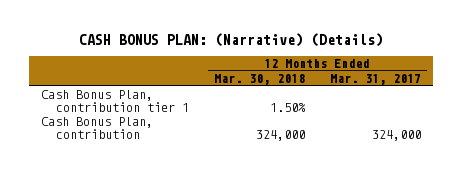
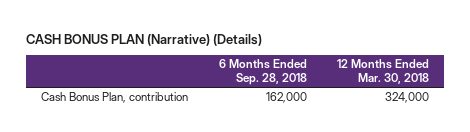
- CASH BONUS PLAN: (Narrative) (Details)
+ CASH BONUS PLAN (Narrative) (Details)
- | 12 Months Ended Mar. 30, 2018 | 12 Months Ended Mar. 31, 2017
+ | 6 Months Ended Sep. 28, 2018 | 12 Months Ended Mar. 30, 2018
- Cash Bonus Plan, contribution tier 1 | 1.50% |

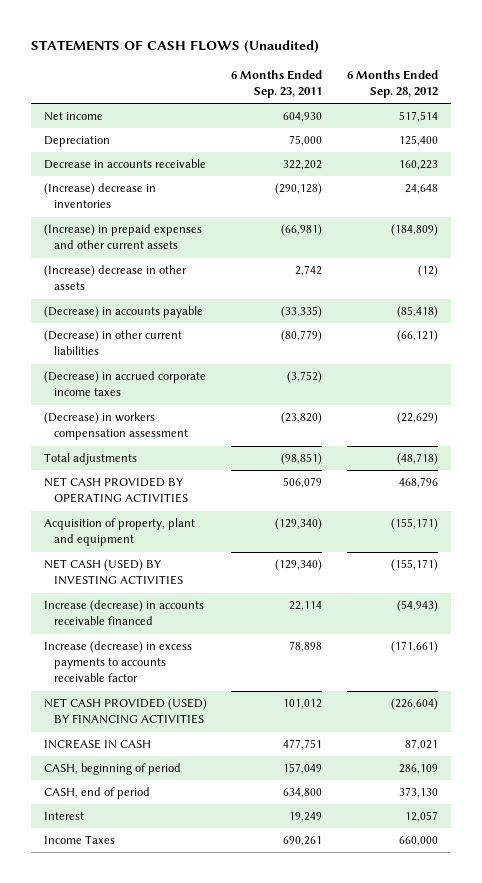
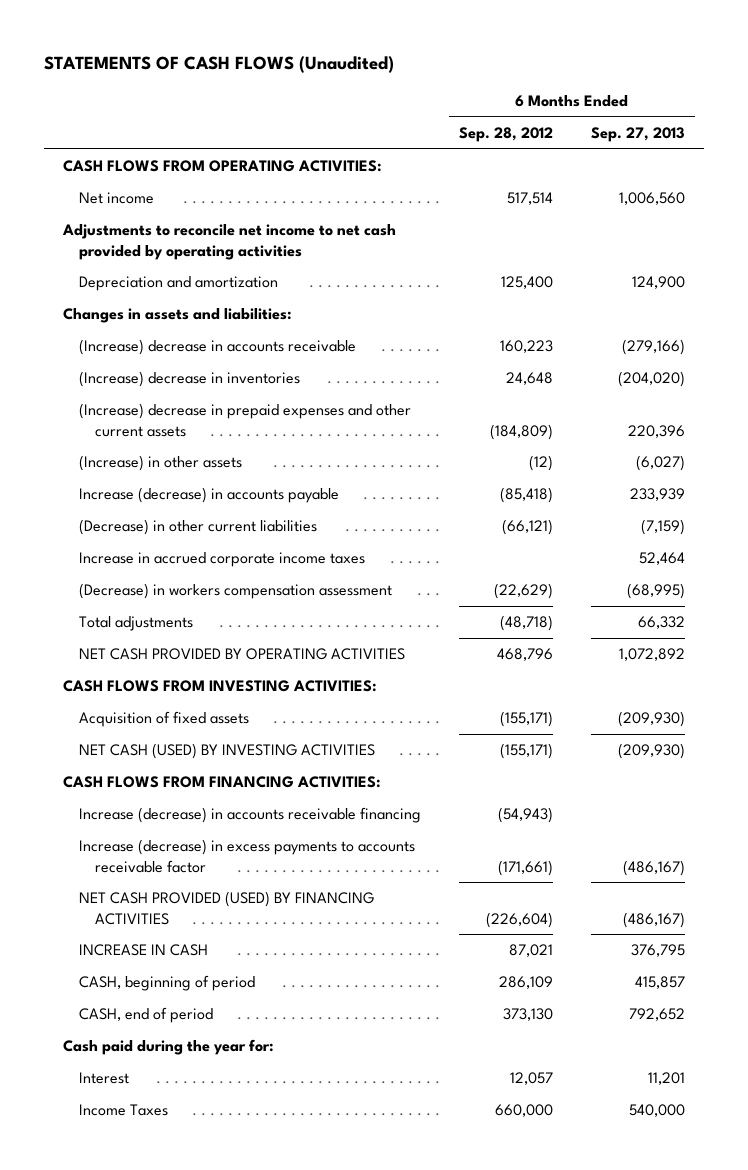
- | 6 Months Ended Sep. 23, 2011 | 6 Months Ended Sep. 28, 2012
+ | 6 Months Ended Sep. 28, 2012 | 6 Months Ended Sep. 27, 2013
+ CASH FLOWS FROM OPERATING ACTIVITIES:
- Depreciation | 75,000 | 125,400
- Decrease in accounts receivable | 322,202 | 160,223
+ Adjustments to reconcile net income to net cash provided by operating activities
+ Depreciation and amortization | 125,400 | 124,900
+ Changes in assets and liabilities:
+ (Increase) decrease in accounts receivable | 160,223 | (279,166)
- (Increase) in prepaid expenses and other current assets | (66,981) | (184,809)
- (Increase) decrease in other assets | 2,742 | (12)
- (Decrease) in accounts payable | (33,335) | (85,418)
+ (Increase) decrease in prepaid expenses and other current assets | (184,809) | 220,396
+ (Increase) in other assets | (12) | (6,027)
+ Increase (decrease) in accounts payable | (85,418) | 233,939
- (Decrease) in accrued corporate income taxes | (3,752) |
+ Increase in accrued corporate income taxes | | 52,464
- Acquisition of property, plant and equipment | (129,340) | (155,171)
+ CASH FLOWS FROM INVESTING ACTIVITIES:
+ Acquisition of fixed assets | (155,171) | (209,930)
- Increase (decrease) in accounts receivable financed | 22,114 | (54,943)
+ CASH FLOWS FROM FINANCING ACTIVITIES:
+ Increase (decrease) in accounts receivable financing | (54,943) |
+ Cash paid during the year for:

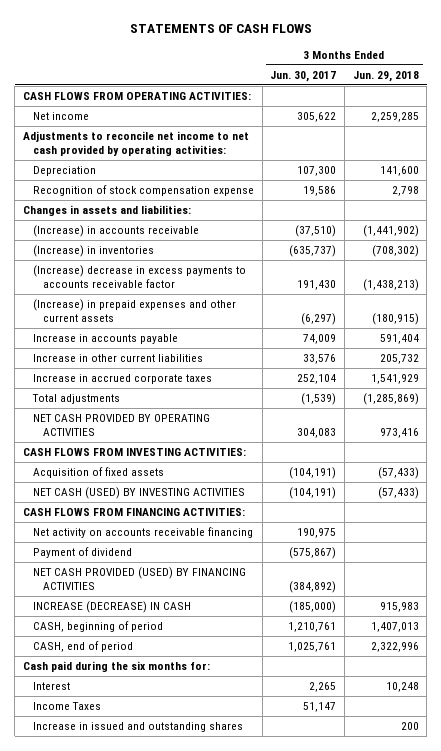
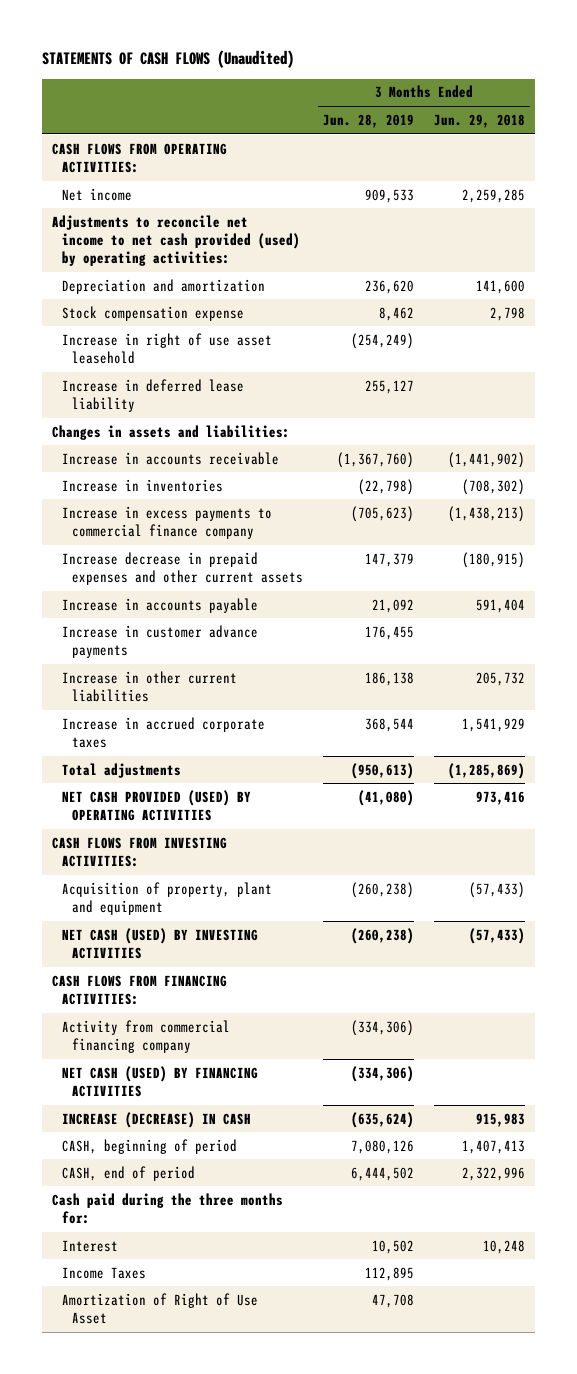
- STATEMENTS OF CASH FLOWS
+ STATEMENTS OF CASH FLOWS (Unaudited)
- | 3 Months Ended Jun. 30, 2017 | 3 Months Ended Jun. 29, 2018
+ | 3 Months Ended Jun. 28, 2019 | 3 Months Ended Jun. 29, 2018
- Adjustments to reconcile net income to net cash provided by operating activities:
- Depreciation | 107,300 | 141,600
- Recognition of stock compensation expense | 19,586 | 2,798
+ Adjustments to reconcile net income to net cash provided (used) by operating activities:
+ Depreciation and amortization | 236,620 | 141,600
+ Stock compensation expense | 8,462 | 2,798
+ Increase in right of use asset leasehold | (254,249) |
+ Increase in deferred lease liability | 255,127 |
- (Increase) in accounts receivable | (37,510) | (1,441,902)
- (Increase) in inventories | (635,737) | (708,302)
- (Increase) decrease in excess payments to accounts receivable factor | 191,430 | (1,438,213)
- (Increase) in prepaid expenses and other current assets | (6,297) | (180,915)
+ Increase in accounts receivable | (1,367,760) | (1,441,902)
+ Increase in inventories | (22,798) | (708,302)
+ Increase in excess payments to commercial finance company | (705,623) | (1,438,213)
+ Increase decrease in prepaid expenses and other current assets | 147,379 | (180,915)
+ Increase in customer advance payments | 176,455 |
- NET CASH PROVIDED BY OPERATING ACTIVITIES | 304,083 | 973,416
+ NET CASH PROVIDED (USED) BY OPERATING ACTIVITIES | (41,080) | 973,416
- Acquisition of fixed assets | (104,191) | (57,433)
+ Acquisition of property, plant and equipment | (260,238) | (57,433)
- Net activity on accounts receivable financing | 190,975 |
- Payment of dividend | (575,867) |
- NET CASH PROVIDED (USED) BY FINANCING ACTIVITIES | (384,892) |
+ Activity from commercial financing company | (334,306) |
+ NET CASH (USED) BY FINANCING ACTIVITIES | (334,306) |
- CASH, beginning of period | 1,210,761 | 1,407,013
+ CASH, beginning of period | 7,080,126 | 1,407,413
- Cash paid during the six months for:
+ Cash paid during the three months for:
- Increase in issued and outstanding shares | | 200
+ Amortization of Right of Use Asset | 47,708 |

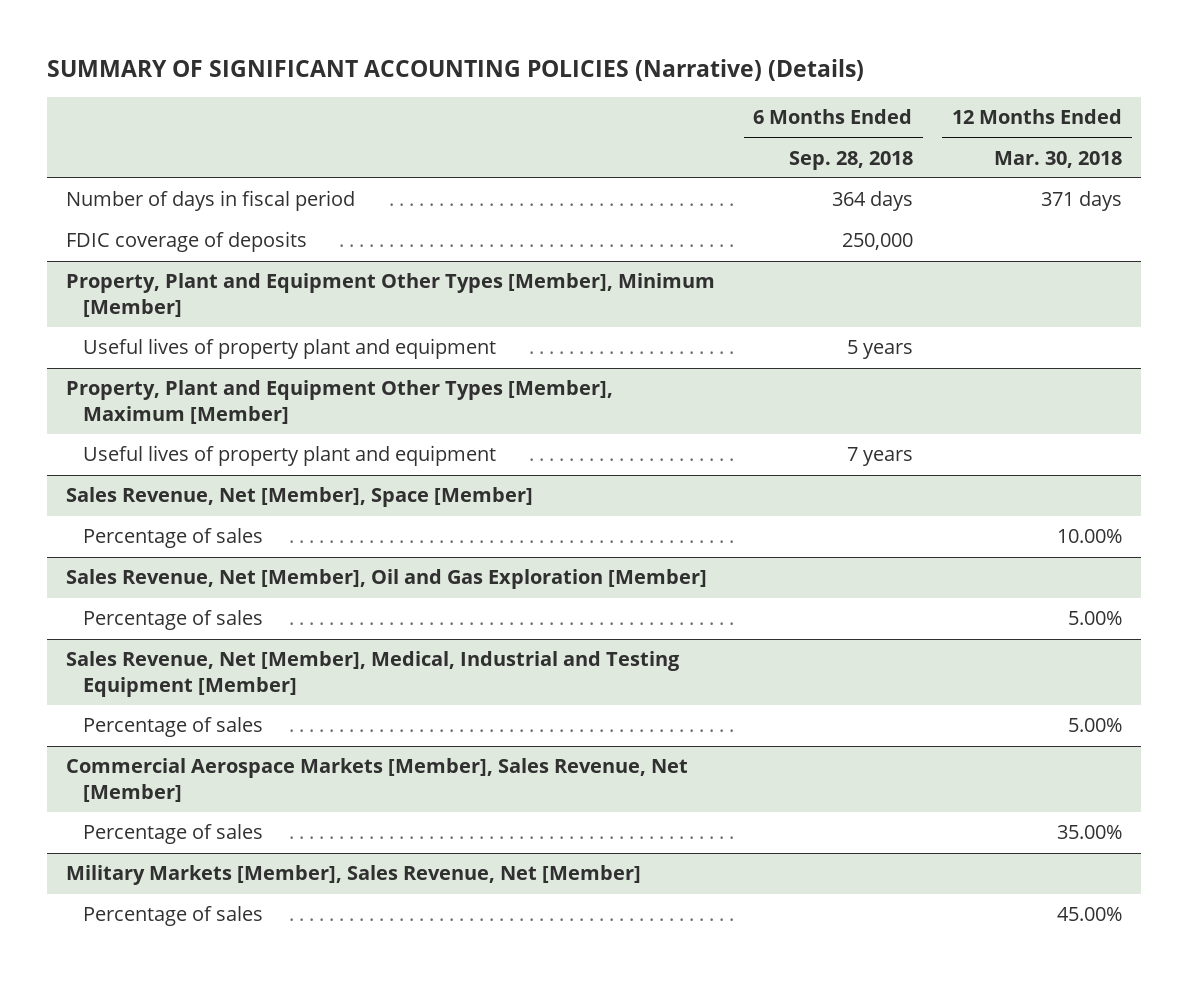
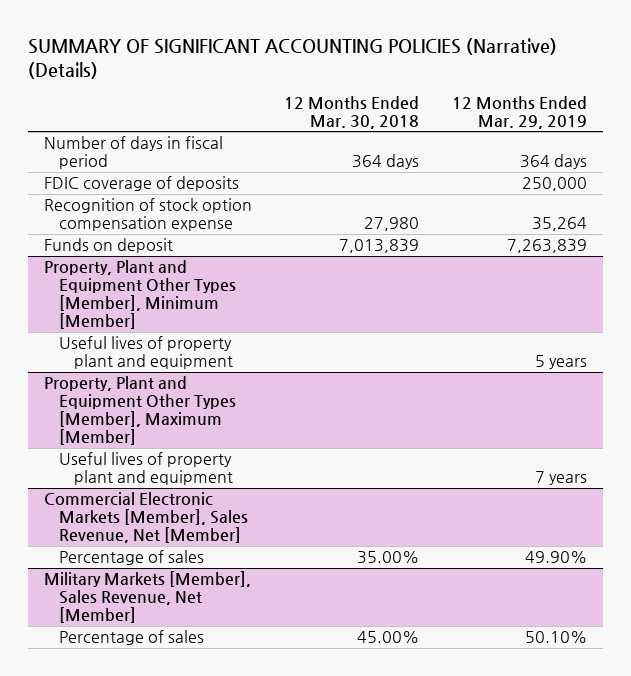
- | 6 Months Ended Sep. 28, 2018 | 12 Months Ended Mar. 30, 2018
+ | 12 Months Ended Mar. 30, 2018 | 12 Months Ended Mar. 29, 2019
- Number of days in fiscal period | 364 days | 371 days
+ Number of days in fiscal period | 364 days | 364 days
+ Recognition of stock option compensation expense | 27,980 | 35,264
+ Funds on deposit | 7,013,839 | 7,263,839
- Sales Revenue, Net [Member], Space [Member]
- Percentage of sales | | 10.00%
- Sales Revenue, Net [Member], Oil and Gas Exploration [Member]
- Percentage of sales | | 5.00%
- Sales Revenue, Net [Member], Medical, Industrial and Testing Equipment [Member]
- Percentage of sales | | 5.00%
- Commercial Aerospace Markets [Member], Sales Revenue, Net [Member]
+ Commercial Electronic Markets [Member], Sales Revenue, Net [Member]

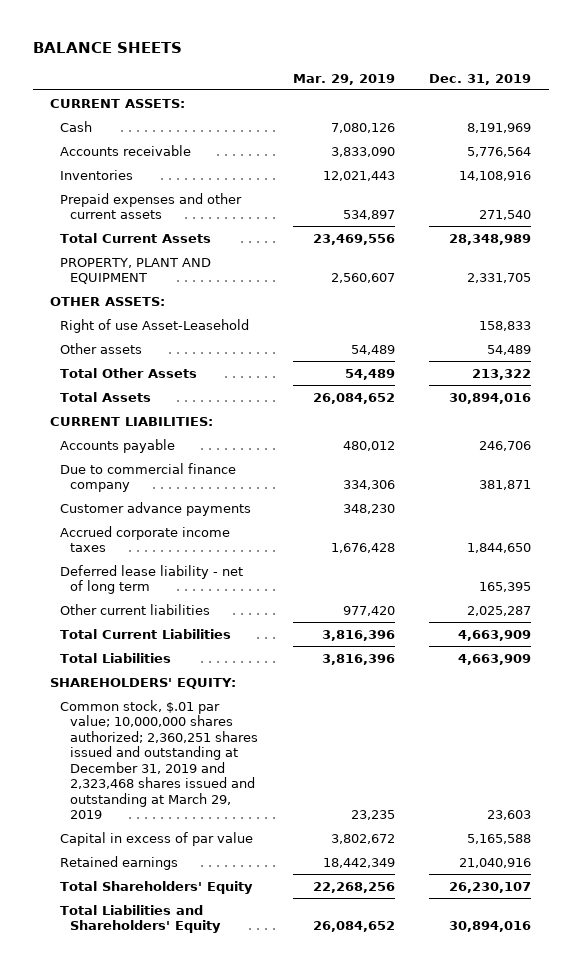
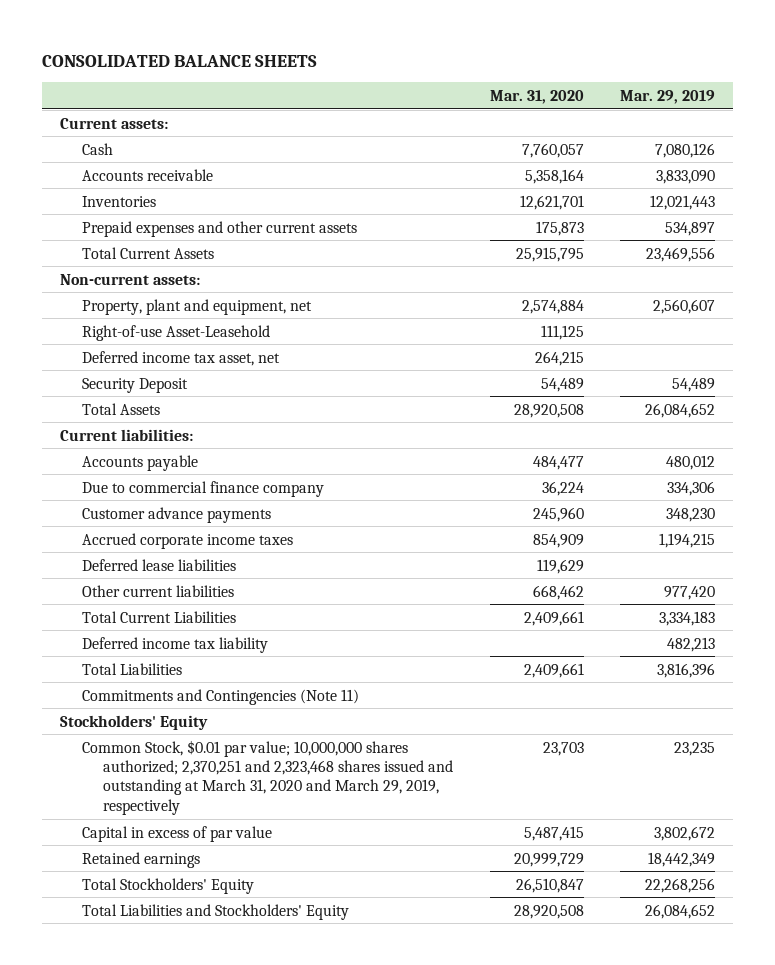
- BALANCE SHEETS
+ CONSOLIDATED BALANCE SHEETS
- | Mar. 29, 2019 | Dec. 31, 2019
+ | Mar. 31, 2020 | Mar. 29, 2019
- CURRENT ASSETS:
+ Current assets:
- PROPERTY, PLANT AND EQUIPMENT | 2,560,607 | 2,331,705
- OTHER ASSETS:
- Right of use Asset-Leasehold | | 158,833
- Other assets | 54,489 | 54,489
- Total Other Assets | 54,489 | 213,322
+ Non-current assets:
+ Property, plant and equipment, net | 2,574,884 | 2,560,607
+ Right-of-use Asset-Leasehold | 111,125 |
+ Deferred income tax asset, net | 264,215 |
+ Security Deposit | 54,489 | 54,489
- CURRENT LIABILITIES:
+ Current liabilities:
- Accrued corporate income taxes | 1,676,428 | 1,844,650
- Deferred lease liability - net of long term | | 165,395
+ Accrued corporate income taxes | 854,909 | 1,194,215
+ Deferred lease liabilities | 119,629 |
- Total Current Liabilities | 3,816,396 | 4,663,909
+ Total Current Liabilities | 2,409,661 | 3,334,183
+ Deferred income tax liability | | 482,213
- SHAREHOLDERS' EQUITY:
- Common stock, $.01 par value; 10,000,000 shares authorized; 2,360,251 shares issued and outstanding at December 31, 2019 and 2,323,468 shares issued and outstanding at March 29, 2019 | 23,235 | 23,603
+ Commitments and Contingencies (Note 11)
+ Stockholders' Equity
+ Common Stock, $0.01 par value; 10,000,000 shares authorized; 2,370,251 and 2,323,468 shares issued and outstanding at March 31, 2020 and March 29, 2019, respectively | 23,703 | 23,235
- Total Shareholders' Equity | 22,268,256 | 26,230,107
- Total Liabilities and Shareholders' Equity | 26,084,652 | 30,894,016
+ Total Stockholders' Equity | 26,510,847 | 22,268,256
+ Total Liabilities and Stockholders' Equity | 28,920,508 | 26,084,652

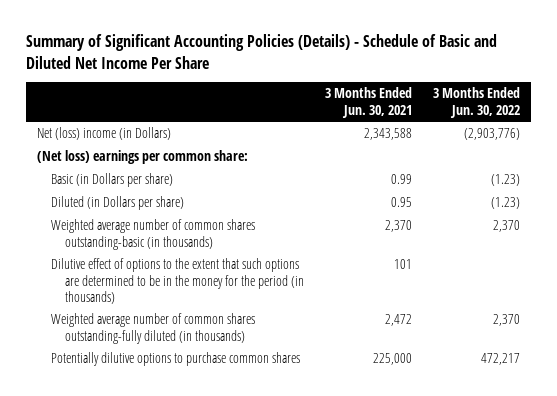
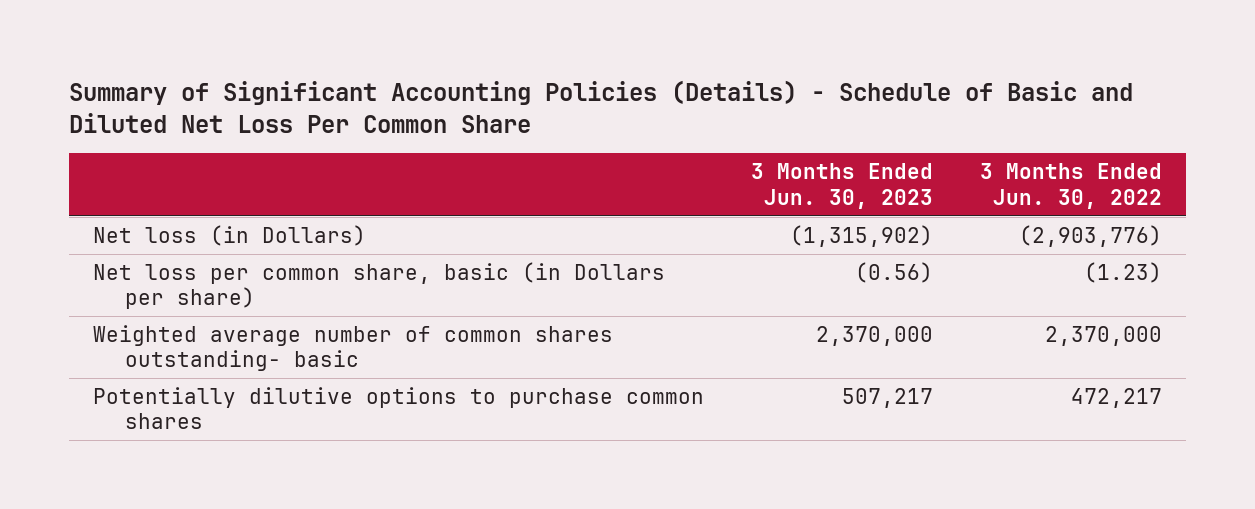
- Summary of Significant Accounting Policies (Details) - Schedule of Basic and Diluted Net Income Per Share
+ Summary of Significant Accounting Policies (Details) - Schedule of Basic and Diluted Net Loss Per Common Share
- | 3 Months Ended Jun. 30, 2021 | 3 Months Ended Jun. 30, 2022
+ | 3 Months Ended Jun. 30, 2023 | 3 Months Ended Jun. 30, 2022
- Net (loss) income (in Dollars) | 2,343,588 | (2,903,776)
- (Net loss) earnings per common share:
- Basic (in Dollars per share) | 0.99 | (1.23)
- Diluted (in Dollars per share) | 0.95 | (1.23)
- Weighted average number of common shares outstanding-basic (in thousands) | 2,370 | 2,370
- Dilutive effect of options to the extent that such options are determined to be in the money for the period (in thousands) | 101 |
- Weighted average number of common shares outstanding-fully diluted (in thousands) | 2,472 | 2,370
+ Net loss (in Dollars) | (1,315,902) | (2,903,776)
+ Net loss per common share, basic (in Dollars per share) | (0.56) | (1.23)
+ Weighted average number of common shares outstanding- basic | 2,370,000 | 2,370,000

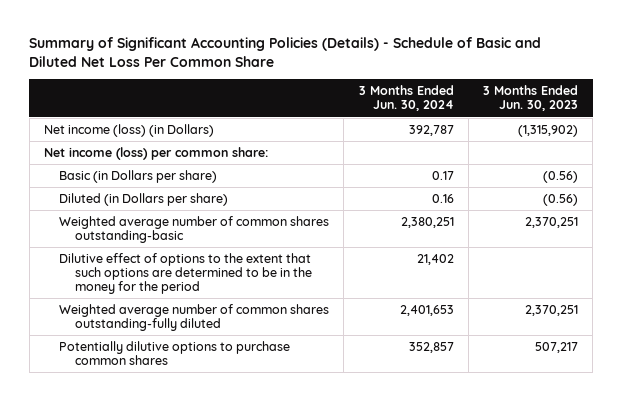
- | 3 Months Ended Jun. 30, 2023 | 3 Months Ended Jun. 30, 2022
+ | 3 Months Ended Jun. 30, 2024 | 3 Months Ended Jun. 30, 2023
- Net loss (in Dollars) | (1,315,902) | (2,903,776)
- Net loss per common share, basic (in Dollars per share) | (0.56) | (1.23)
- Weighted average number of common shares outstanding- basic | 2,370,000 | 2,370,000
+ Net income (loss) (in Dollars) | 392,787 | (1,315,902)
+ Net income (loss) per common share:
+ Basic (in Dollars per share) | 0.17 | (0.56)
+ Diluted (in Dollars per share) | 0.16 | (0.56)
+ Weighted average number of common shares outstanding-basic | 2,380,251 | 2,370,251
+ Dilutive effect of options to the extent that such options are determined to be in the money for the period | 21,402 |
+ Weighted average number of common shares outstanding-fully diluted | 2,401,653 | 2,370,251

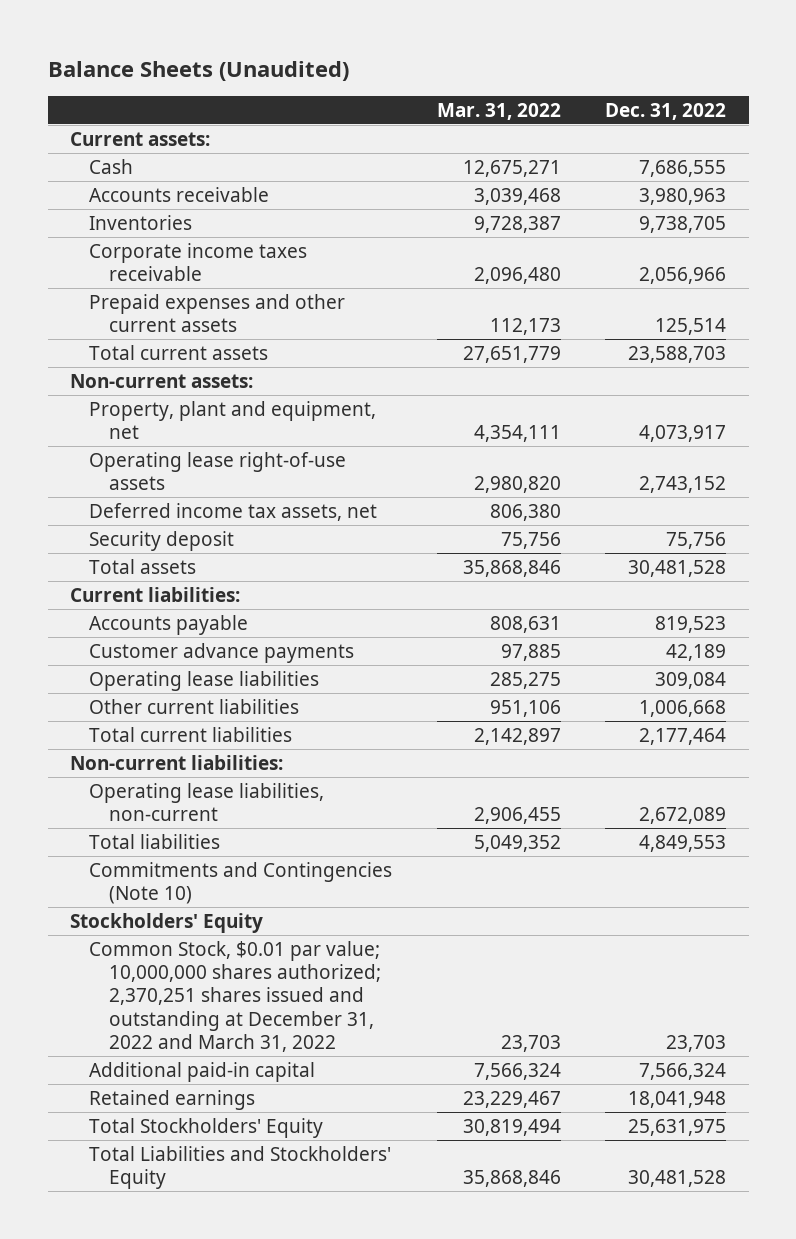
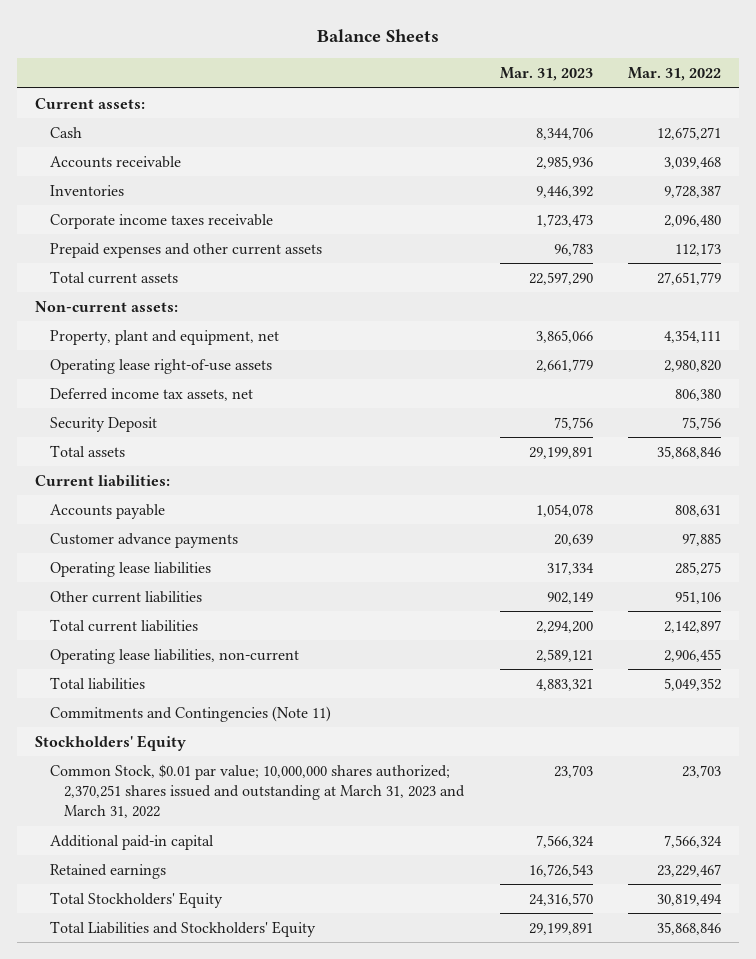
- Balance Sheets (Unaudited)
+ Balance Sheets
- | Mar. 31, 2022 | Dec. 31, 2022
+ | Mar. 31, 2023 | Mar. 31, 2022
- Security deposit | 75,756 | 75,756
+ Security Deposit | 75,756 | 75,756
- Non-current liabilities:
- Commitments and Contingencies (Note 10)
+ Commitments and Contingencies (Note 11)
- Common Stock, $0.01 par value; 10,000,000 shares authorized; 2,370,251 shares issued and outstanding at December 31, 2022 and March 31, 2022 | 23,703 | 23,703
+ Common Stock, $0.01 par value; 10,000,000 shares authorized; 2,370,251 shares issued and outstanding at March 31, 2023 and March 31, 2022 | 23,703 | 23,703

